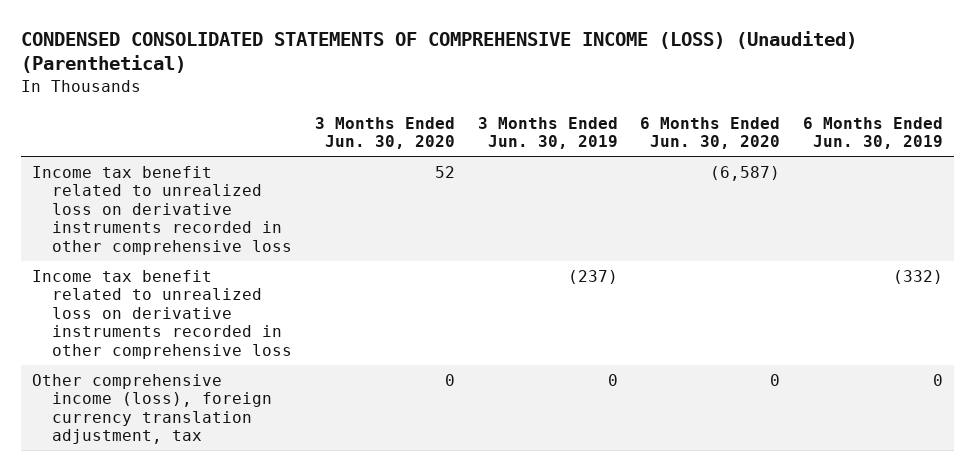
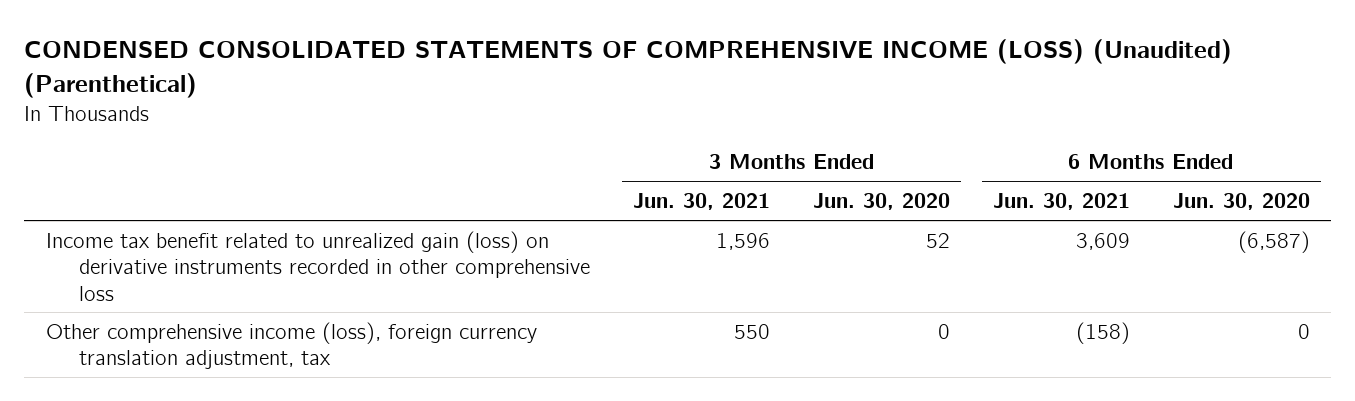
- | 3 Months Ended Jun. 30, 2020 | 3 Months Ended Jun. 30, 2019 | 6 Months Ended Jun. 30, 2020 | 6 Months Ended Jun. 30, 2019
+ | 3 Months Ended Jun. 30, 2021 | 3 Months Ended Jun. 30, 2020 | 6 Months Ended Jun. 30, 2021 | 6 Months Ended Jun. 30, 2020
- Income tax benefit related to unrealized loss on derivative instruments recorded in other comprehensive loss | 52 | | (6,587) |
- Income tax benefit related to unrealized loss on derivative instruments recorded in other comprehensive loss | | (237) | | (332)
+ Income tax benefit related to unrealized gain (loss) on derivative instruments recorded in other comprehensive loss | 1,596 | 52 | 3,609 | (6,587)

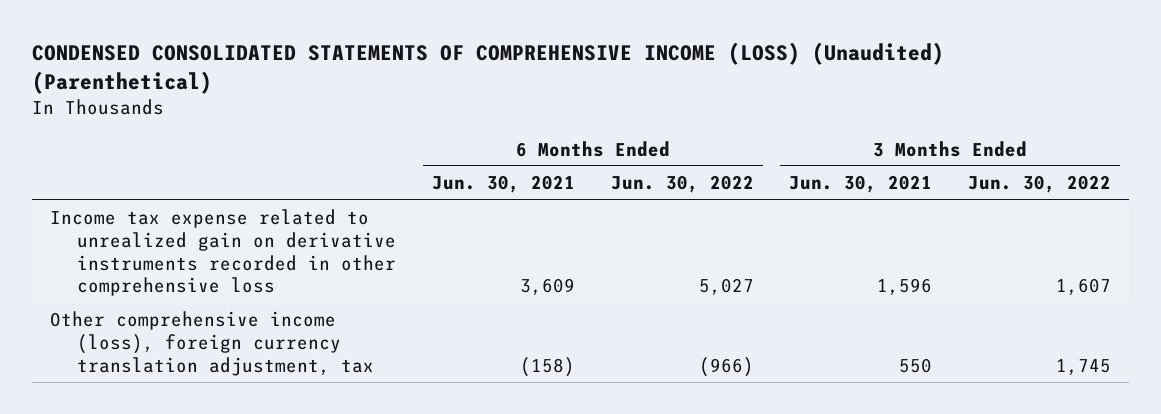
- | 3 Months Ended Jun. 30, 2021 | 3 Months Ended Jun. 30, 2020 | 6 Months Ended Jun. 30, 2021 | 6 Months Ended Jun. 30, 2020
+ | 6 Months Ended Jun. 30, 2021 | 6 Months Ended Jun. 30, 2022 | 3 Months Ended Jun. 30, 2021 | 3 Months Ended Jun. 30, 2022
- Income tax benefit related to unrealized gain (loss) on derivative instruments recorded in other comprehensive loss | 1,596 | 52 | 3,609 | (6,587)
+ Income tax expense related to unrealized gain on derivative instruments recorded in other comprehensive loss | 3,609 | 5,027 | 1,596 | 1,607

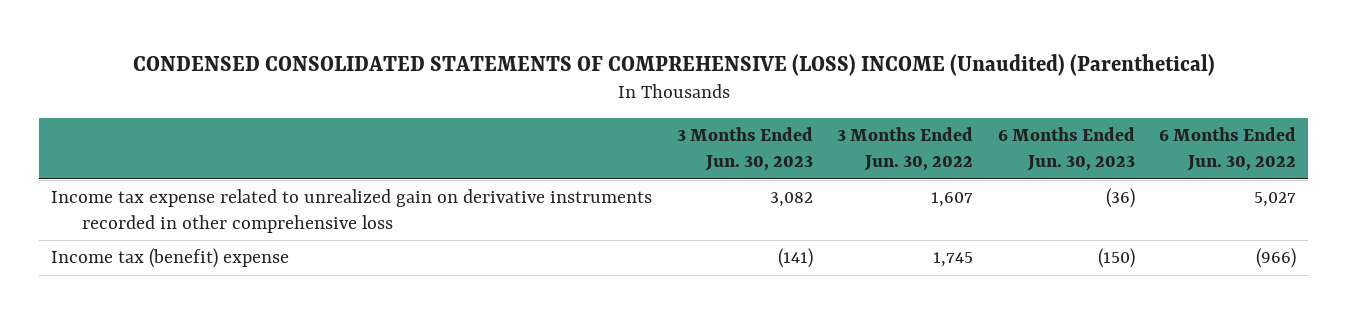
- CONDENSED CONSOLIDATED STATEMENTS OF COMPREHENSIVE INCOME (LOSS) (Unaudited) (Parenthetical)
+ CONDENSED CONSOLIDATED STATEMENTS OF COMPREHENSIVE (LOSS) INCOME (Unaudited) (Parenthetical)
- | 6 Months Ended Jun. 30, 2021 | 6 Months Ended Jun. 30, 2022 | 3 Months Ended Jun. 30, 2021 | 3 Months Ended Jun. 30, 2022
+ | 3 Months Ended Jun. 30, 2023 | 3 Months Ended Jun. 30, 2022 | 6 Months Ended Jun. 30, 2023 | 6 Months Ended Jun. 30, 2022
- Other comprehensive income (loss), foreign currency translation adjustment, tax | (158) | (966) | 550 | 1,745
+ Income tax (benefit) expense | (141) | 1,745 | (150) | (966)

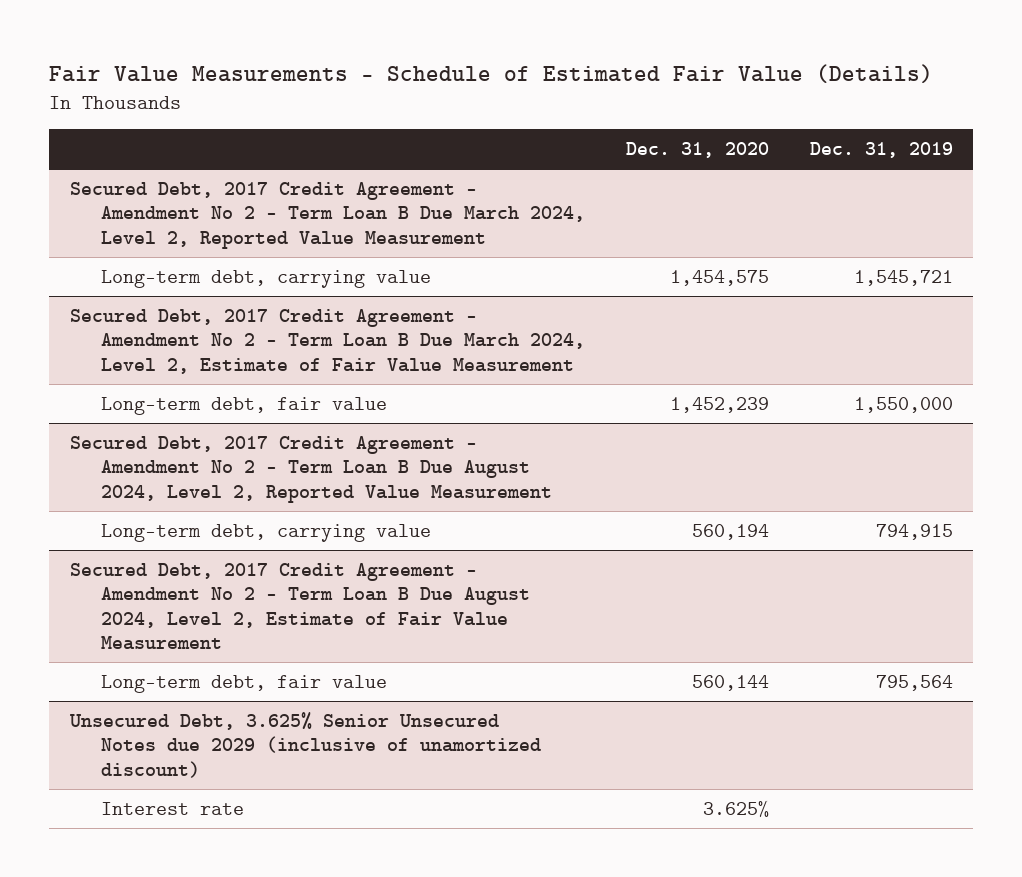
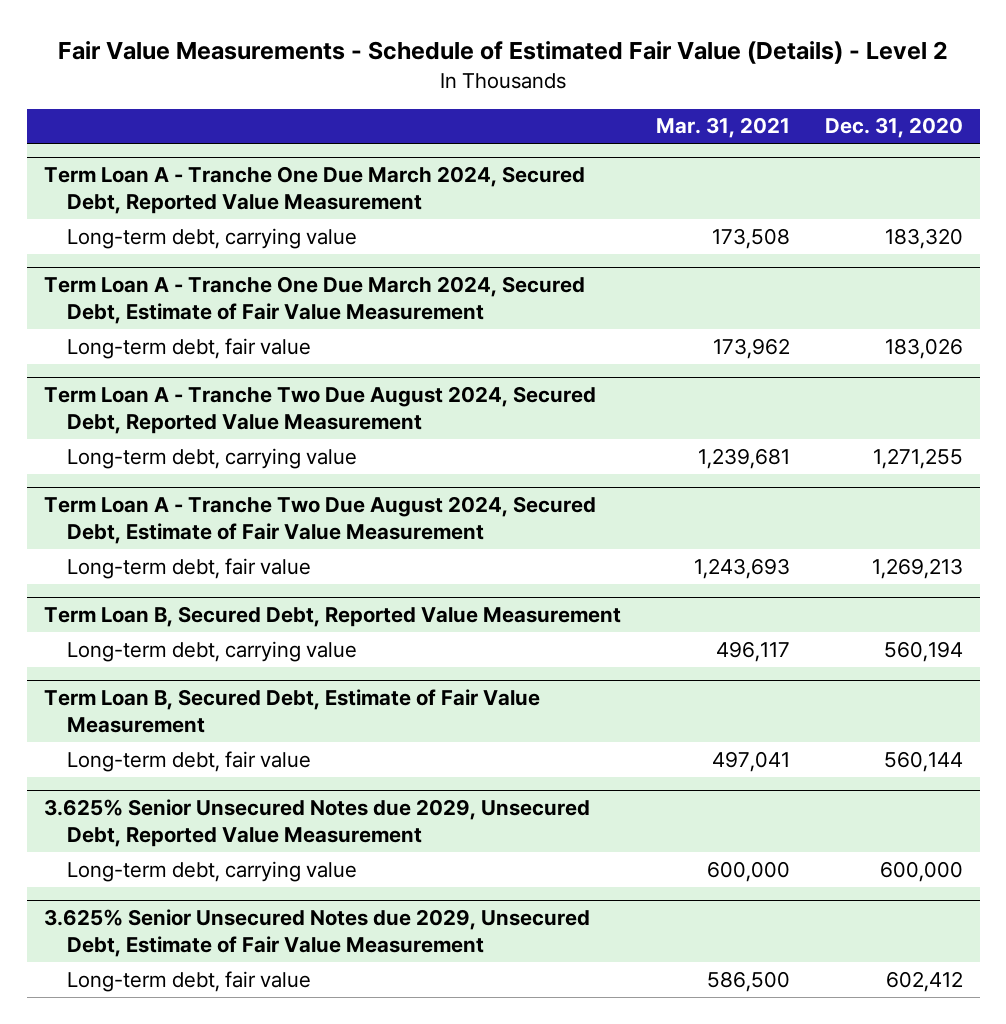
- Fair Value Measurements - Schedule of Estimated Fair Value (Details)
+ Fair Value Measurements - Schedule of Estimated Fair Value (Details) - Level 2
- | Dec. 31, 2020 | Dec. 31, 2019
+ | Mar. 31, 2021 | Dec. 31, 2020
- Secured Debt, 2017 Credit Agreement - Amendment No 2 - Term Loan B Due March 2024, Level 2, Reported Value Measurement
- Long-term debt, carrying value | 1,454,575 | 1,545,721
- Secured Debt, 2017 Credit Agreement - Amendment No 2 - Term Loan B Due March 2024, Level 2, Estimate of Fair Value Measurement
- Long-term debt, fair value | 1,452,239 | 1,550,000
- Secured Debt, 2017 Credit Agreement - Amendment No 2 - Term Loan B Due August 2024, Level 2, Reported Value Measurement
+ Term Loan A - Tranche One Due March 2024, Secured Debt, Reported Value Measurement
+ Long-term debt, carrying value | 173,508 | 183,320
+ Term Loan A - Tranche One Due March 2024, Secured Debt, Estimate of Fair Value Measurement
+ Long-term debt, fair value | 173,962 | 183,026
+ Term Loan A - Tranche Two Due August 2024, Secured Debt, Reported Value Measurement
+ Long-term debt, carrying value | 1,239,681 | 1,271,255
+ Term Loan A - Tranche Two Due August 2024, Secured Debt, Estimate of Fair Value Measurement
+ Long-term debt, fair value | 1,243,693 | 1,269,213
+ Term Loan B, Secured Debt, Reported Value Measurement
- Secured Debt, 2017 Credit Agreement - Amendment No 2 - Term Loan B Due August 2024, Level 2, Estimate of Fair Value Measurement
+ Term Loan B, Secured Debt, Estimate of Fair Value Measurement
- Unsecured Debt, 3.625% Senior Unsecured Notes due 2029 (inclusive of unamortized discount)
- Interest rate | 3.625% |
+ 3.625% Senior Unsecured Notes due 2029, Unsecured Debt, Reported Value Measurement
+ Long-term debt, carrying value | 600,000 | 600,000
+ 3.625% Senior Unsecured Notes due 2029, Unsecured Debt, Estimate of Fair Value Measurement
+ Long-term debt, fair value | 586,500 | 602,412

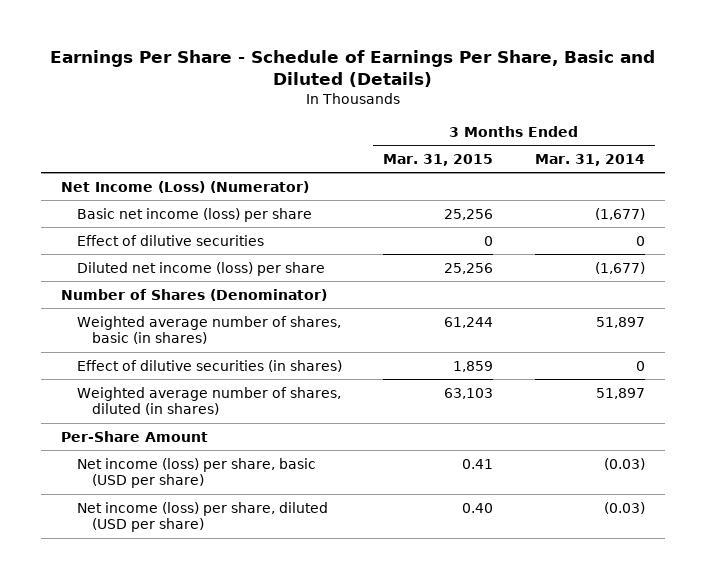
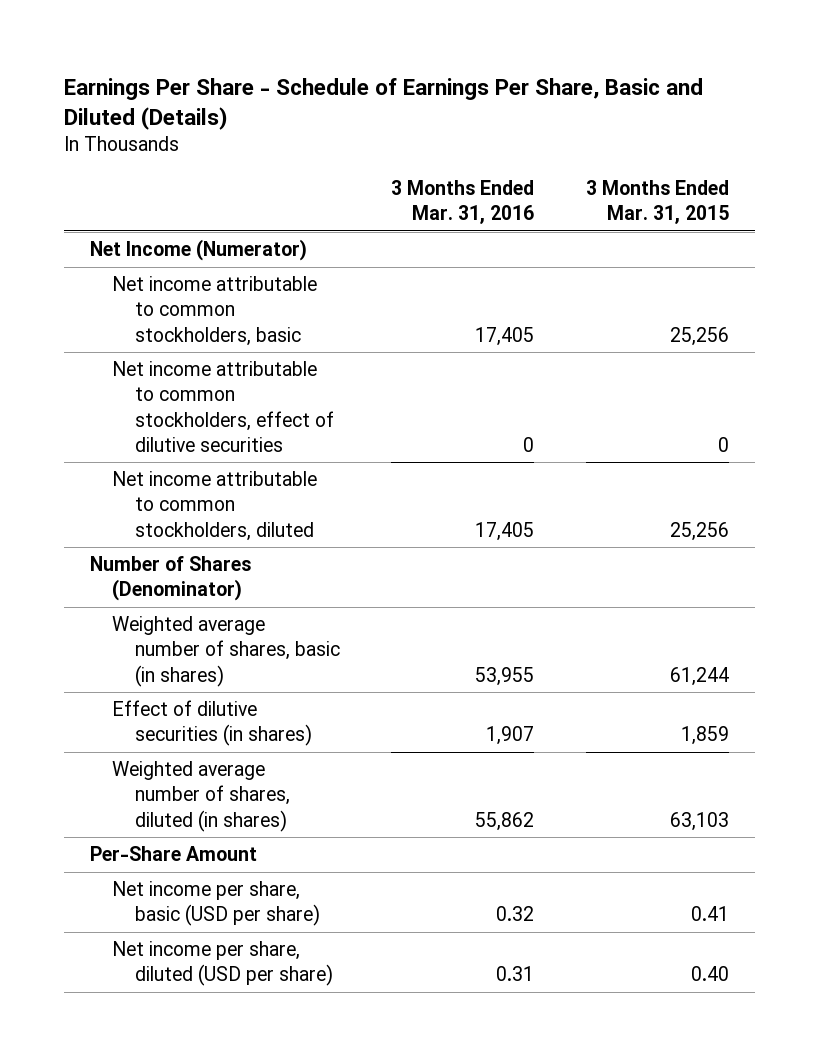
- | 3 Months Ended Mar. 31, 2015 | 3 Months Ended Mar. 31, 2014
+ | 3 Months Ended Mar. 31, 2016 | 3 Months Ended Mar. 31, 2015
- Net Income (Loss) (Numerator)
- Basic net income (loss) per share | 25,256 | (1,677)
- Effect of dilutive securities | 0 | 0
- Diluted net income (loss) per share | 25,256 | (1,677)
+ Net Income (Numerator)
+ Net income attributable to common stockholders, basic | 17,405 | 25,256
+ Net income attributable to common stockholders, effect of dilutive securities | 0 | 0
+ Net income attributable to common stockholders, diluted | 17,405 | 25,256
- Net income (loss) per share, basic (USD per share) | 0.41 | (0.03)
- Net income (loss) per share, diluted (USD per share) | 0.40 | (0.03)
+ Net income per share, basic (USD per share) | 0.32 | 0.41
+ Net income per share, diluted (USD per share) | 0.31 | 0.40

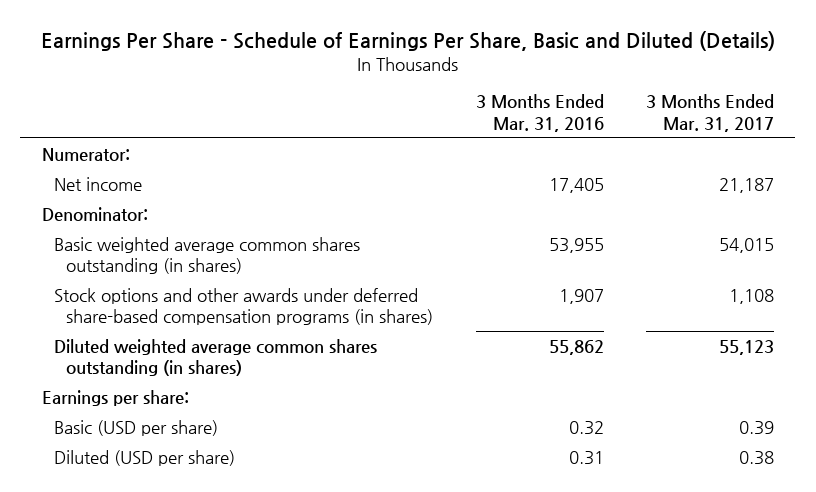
- | 3 Months Ended Mar. 31, 2016 | 3 Months Ended Mar. 31, 2015
+ | 3 Months Ended Mar. 31, 2016 | 3 Months Ended Mar. 31, 2017
- Net Income (Numerator)
- Net income attributable to common stockholders, basic | 17,405 | 25,256
- Net income attributable to common stockholders, effect of dilutive securities | 0 | 0
- Net income attributable to common stockholders, diluted | 17,405 | 25,256
- Number of Shares (Denominator)
- Weighted average number of shares, basic (in shares) | 53,955 | 61,244
- Effect of dilutive securities (in shares) | 1,907 | 1,859
- Weighted average number of shares, diluted (in shares) | 55,862 | 63,103
- Per-Share Amount
- Net income per share, basic (USD per share) | 0.32 | 0.41
- Net income per share, diluted (USD per share) | 0.31 | 0.40
+ Numerator:
+ Net income | 17,405 | 21,187
+ Denominator:
+ Basic weighted average common shares outstanding (in shares) | 53,955 | 54,015
+ Stock options and other awards under deferred share-based compensation programs (in shares) | 1,907 | 1,108
+ Diluted weighted average common shares outstanding (in shares) | 55,862 | 55,123
+ Earnings per share:
+ Basic (USD per share) | 0.32 | 0.39
+ Diluted (USD per share) | 0.31 | 0.38

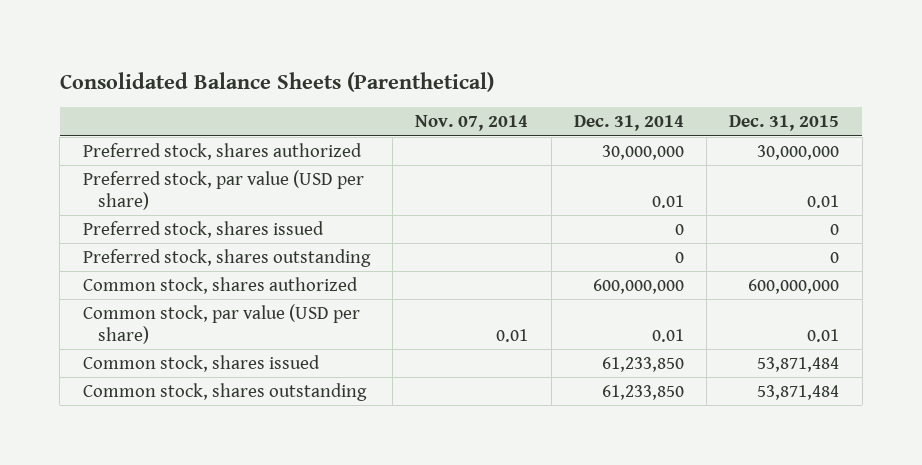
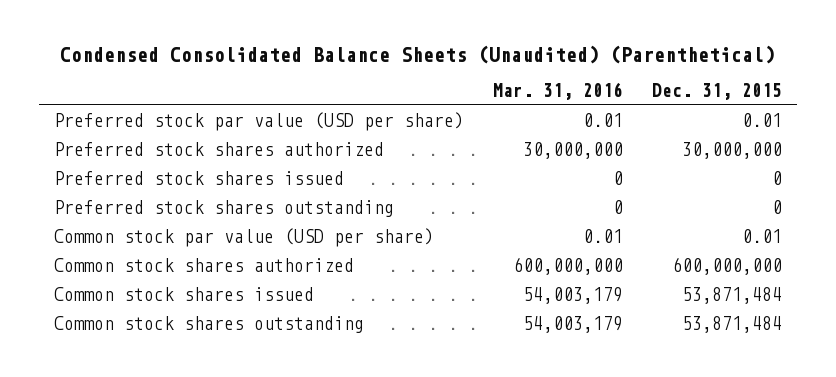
- Consolidated Balance Sheets (Parenthetical)
+ Condensed Consolidated Balance Sheets (Unaudited) (Parenthetical)
- | Nov. 07, 2014 | Dec. 31, 2014 | Dec. 31, 2015
+ | Mar. 31, 2016 | Dec. 31, 2015
- Preferred stock, shares authorized | | 30,000,000 | 30,000,000
- Preferred stock, par value (USD per share) | | 0.01 | 0.01
- Preferred stock, shares issued | | 0 | 0
- Preferred stock, shares outstanding | | 0 | 0
- Common stock, shares authorized | | 600,000,000 | 600,000,000
- Common stock, par value (USD per share) | 0.01 | 0.01 | 0.01
- Common stock, shares issued | | 61,233,850 | 53,871,484
- Common stock, shares outstanding | | 61,233,850 | 53,871,484
+ Preferred stock par value (USD per share) | 0.01 | 0.01
+ Preferred stock shares authorized | 30,000,000 | 30,000,000
+ Preferred stock shares issued | 0 | 0
+ Preferred stock shares outstanding | 0 | 0
+ Common stock par value (USD per share) | 0.01 | 0.01
+ Common stock shares authorized | 600,000,000 | 600,000,000
+ Common stock shares issued | 54,003,179 | 53,871,484
+ Common stock shares outstanding | 54,003,179 | 53,871,484

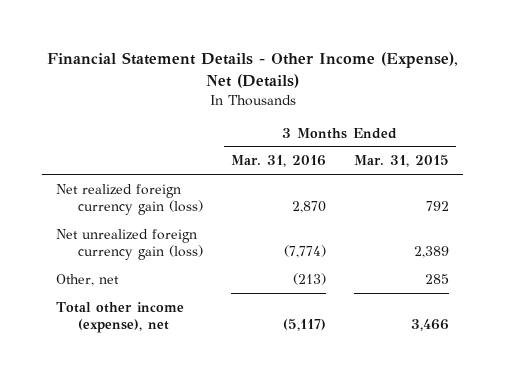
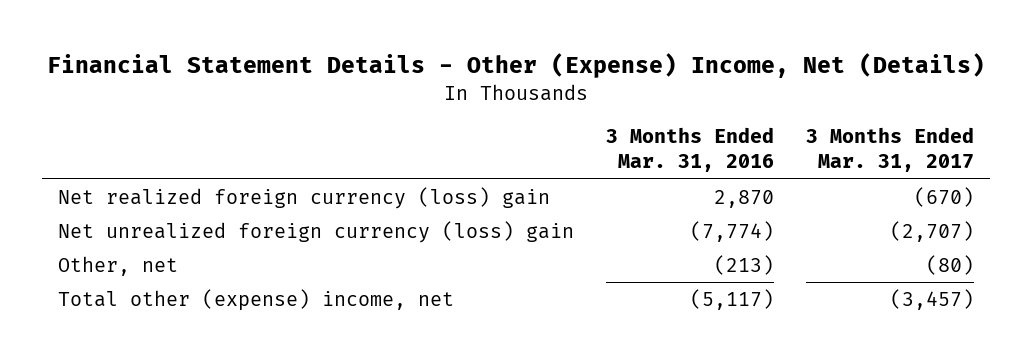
- Financial Statement Details - Other Income (Expense), Net (Details)
+ Financial Statement Details - Other (Expense) Income, Net (Details)
- | 3 Months Ended Mar. 31, 2016 | 3 Months Ended Mar. 31, 2015
+ | 3 Months Ended Mar. 31, 2016 | 3 Months Ended Mar. 31, 2017
- Net realized foreign currency gain (loss) | 2,870 | 792
- Net unrealized foreign currency gain (loss) | (7,774) | 2,389
+ Net realized foreign currency (loss) gain | 2,870 | (670)
+ Net unrealized foreign currency (loss) gain | (7,774) | (2,707)
- Total other income (expense), net | (5,117) | 3,466
+ Total other (expense) income, net | (5,117) | (3,457)

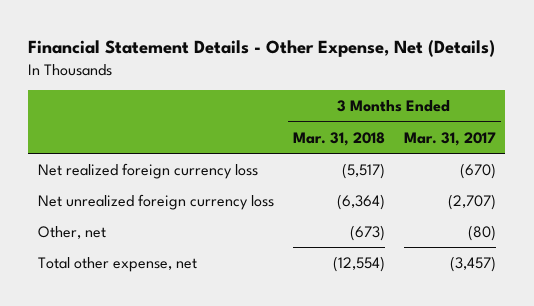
- Financial Statement Details - Other (Expense) Income, Net (Details)
+ Financial Statement Details - Other Expense, Net (Details)
- | 3 Months Ended Mar. 31, 2016 | 3 Months Ended Mar. 31, 2017
+ | 3 Months Ended Mar. 31, 2018 | 3 Months Ended Mar. 31, 2017
- Net realized foreign currency (loss) gain | 2,870 | (670)
- Net unrealized foreign currency (loss) gain | (7,774) | (2,707)
+ Net realized foreign currency loss | (5,517) | (670)
+ Net unrealized foreign currency loss | (6,364) | (2,707)
- Total other (expense) income, net | (5,117) | (3,457)
+ Total other expense, net | (12,554) | (3,457)

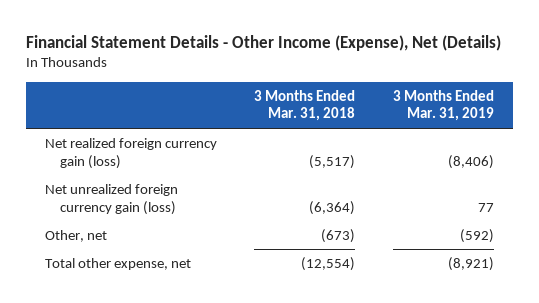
- Financial Statement Details - Other Expense, Net (Details)
+ Financial Statement Details - Other Income (Expense), Net (Details)
- | 3 Months Ended Mar. 31, 2018 | 3 Months Ended Mar. 31, 2017
+ | 3 Months Ended Mar. 31, 2018 | 3 Months Ended Mar. 31, 2019
- Net realized foreign currency loss | (5,517) | (670)
- Net unrealized foreign currency loss | (6,364) | (2,707)
+ Net realized foreign currency gain (loss) | (5,517) | (8,406)
+ Net unrealized foreign currency gain (loss) | (6,364) | 77

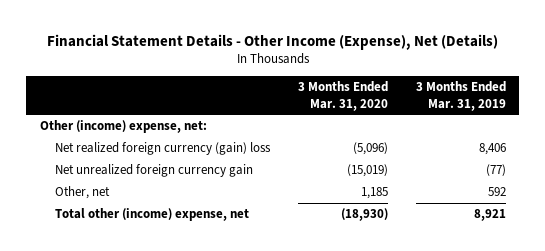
- | 3 Months Ended Mar. 31, 2018 | 3 Months Ended Mar. 31, 2019
+ | 3 Months Ended Mar. 31, 2020 | 3 Months Ended Mar. 31, 2019
- Net realized foreign currency gain (loss) | (5,517) | (8,406)
- Net unrealized foreign currency gain (loss) | (6,364) | 77
- Other, net | (673) | (592)
- Total other expense, net | (12,554) | (8,921)
+ Other (income) expense, net:
+ Net realized foreign currency (gain) loss | (5,096) | 8,406
+ Net unrealized foreign currency gain | (15,019) | (77)
+ Other, net | 1,185 | 592
+ Total other (income) expense, net | (18,930) | 8,921

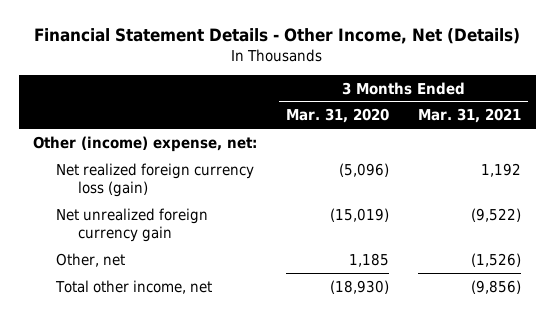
- Financial Statement Details - Other Income (Expense), Net (Details)
+ Financial Statement Details - Other Income, Net (Details)
- | 3 Months Ended Mar. 31, 2020 | 3 Months Ended Mar. 31, 2019
+ | 3 Months Ended Mar. 31, 2020 | 3 Months Ended Mar. 31, 2021
- Net realized foreign currency (gain) loss | (5,096) | 8,406
+ Net realized foreign currency loss (gain) | (5,096) | 1,192
- Total other (income) expense, net | (18,930) | 8,921
+ Total other income, net | (18,930) | (9,856)

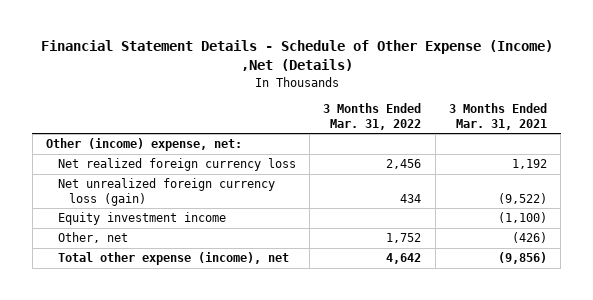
- Financial Statement Details - Other Income, Net (Details)
+ Financial Statement Details - Schedule of Other Expense (Income) ,Net (Details)
- | 3 Months Ended Mar. 31, 2020 | 3 Months Ended Mar. 31, 2021
+ | 3 Months Ended Mar. 31, 2022 | 3 Months Ended Mar. 31, 2021
- Net realized foreign currency loss (gain) | (5,096) | 1,192
- Net unrealized foreign currency gain | (15,019) | (9,522)
- Other, net | 1,185 | (1,526)
- Total other income, net | (18,930) | (9,856)
+ Net realized foreign currency loss | 2,456 | 1,192
+ Net unrealized foreign currency loss (gain) | 434 | (9,522)
+ Equity investment income | | (1,100)
+ Other, net | 1,752 | (426)
+ Total other expense (income), net | 4,642 | (9,856)

